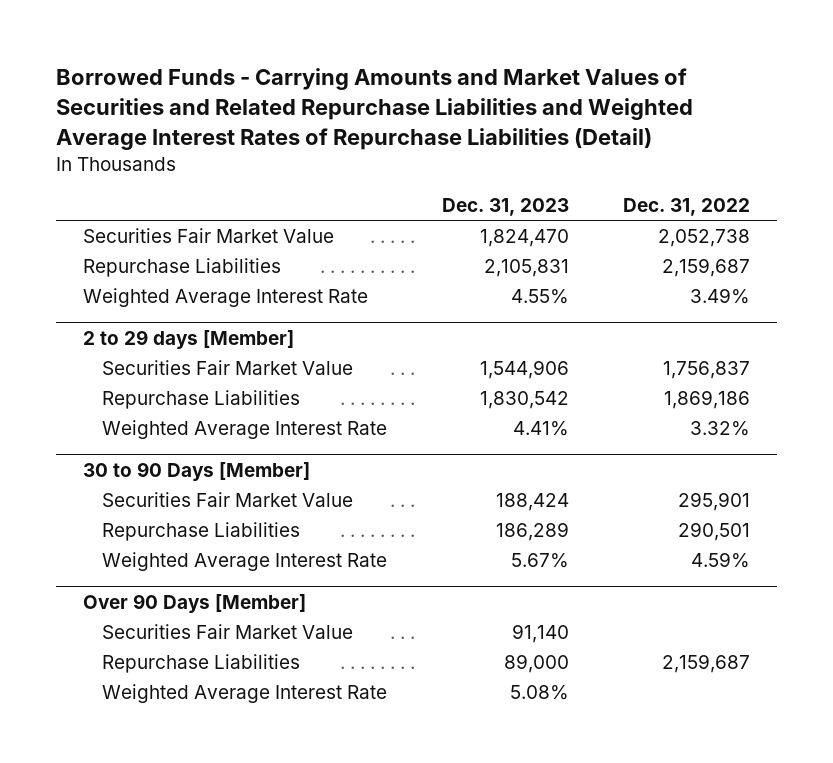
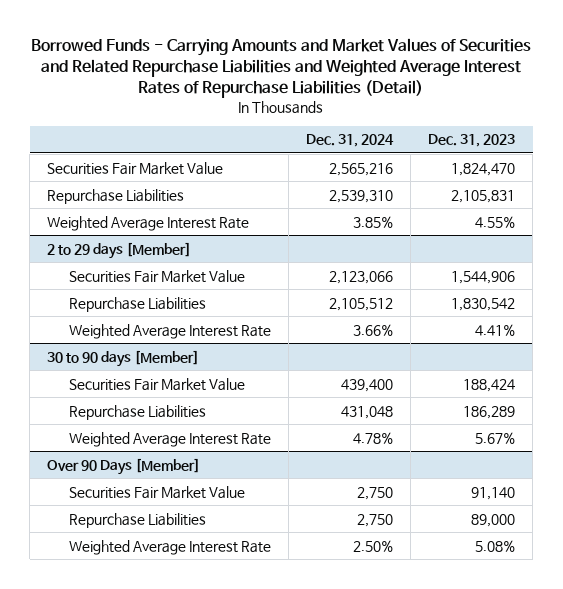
- | Dec. 31, 2023 | Dec. 31, 2022
+ | Dec. 31, 2024 | Dec. 31, 2023
- 30 to 90 Days [Member]
+ 30 to 90 days [Member]

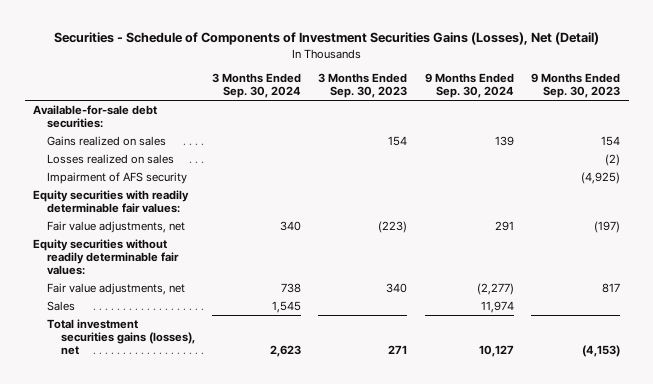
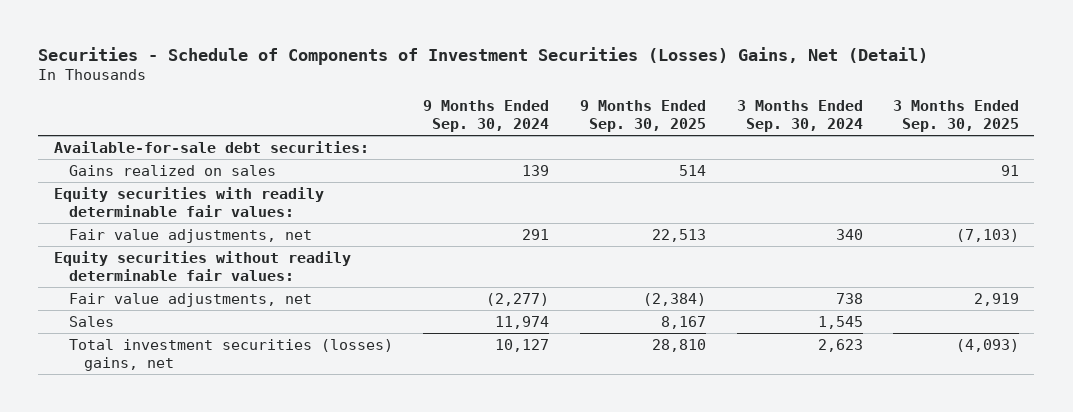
- Securities - Schedule of Components of Investment Securities Gains (Losses), Net (Detail)
+ Securities - Schedule of Components of Investment Securities (Losses) Gains, Net (Detail)
- | 3 Months Ended Sep. 30, 2024 | 3 Months Ended Sep. 30, 2023 | 9 Months Ended Sep. 30, 2024 | 9 Months Ended Sep. 30, 2023
+ | 9 Months Ended Sep. 30, 2024 | 9 Months Ended Sep. 30, 2025 | 3 Months Ended Sep. 30, 2024 | 3 Months Ended Sep. 30, 2025
- Losses realized on sales | | | | (2)
- Impairment of AFS security | | | | (4,925)
- Total investment securities gains (losses), net | 2,623 | 271 | 10,127 | (4,153)
+ Total investment securities (losses) gains, net | 10,127 | 28,810 | 2,623 | (4,093)

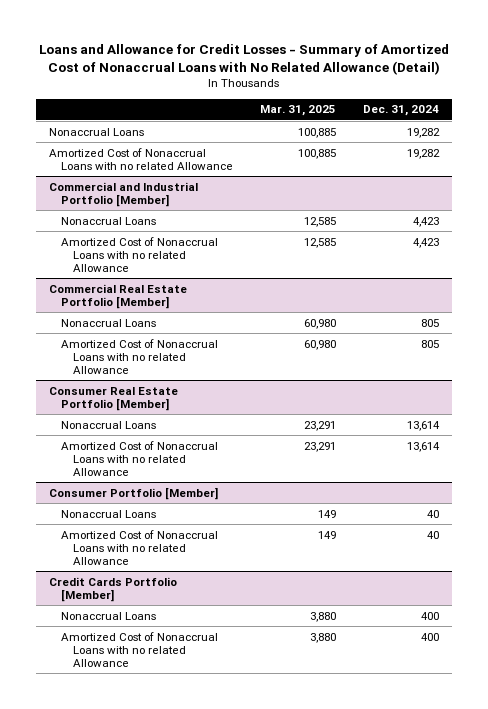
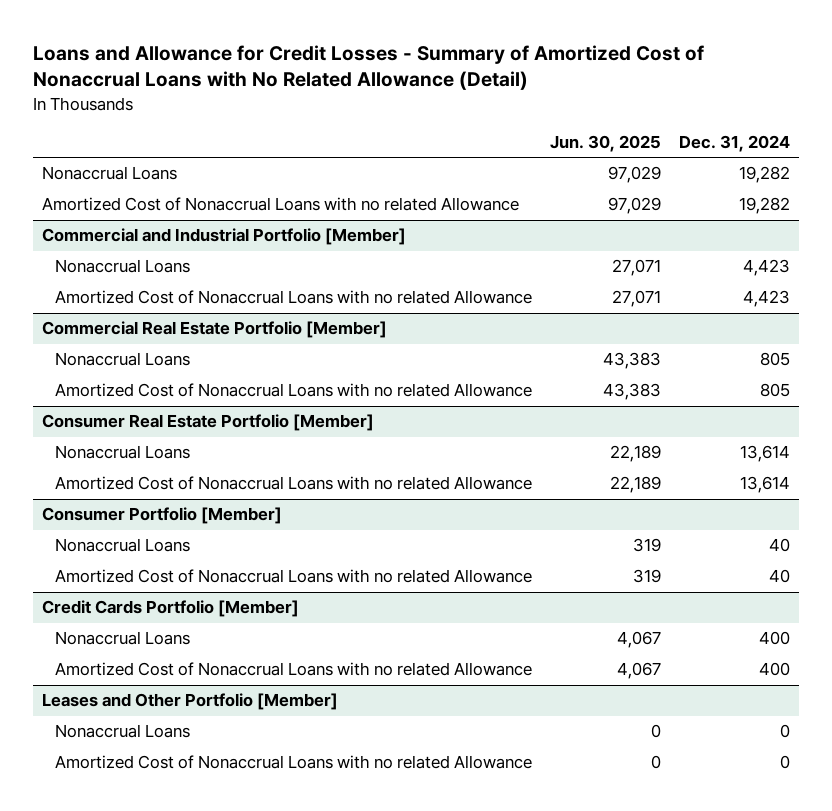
- | Mar. 31, 2025 | Dec. 31, 2024
+ | Jun. 30, 2025 | Dec. 31, 2024
+ Leases and Other Portfolio [Member]
+ Nonaccrual Loans | 0 | 0
+ Amortized Cost of Nonaccrual Loans with no related Allowance | 0 | 0

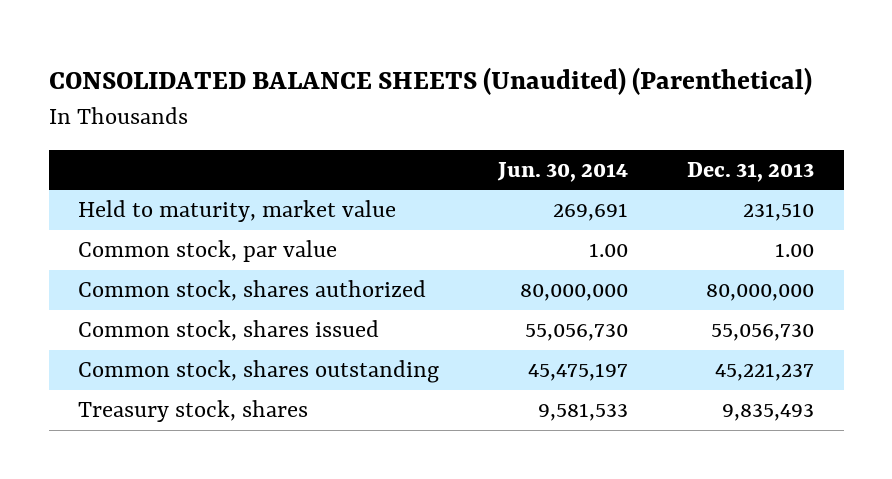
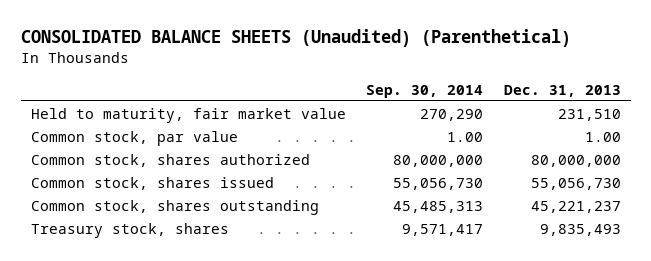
- | Jun. 30, 2014 | Dec. 31, 2013
+ | Sep. 30, 2014 | Dec. 31, 2013
- Held to maturity, market value | 269,691 | 231,510
+ Held to maturity, fair market value | 270,290 | 231,510

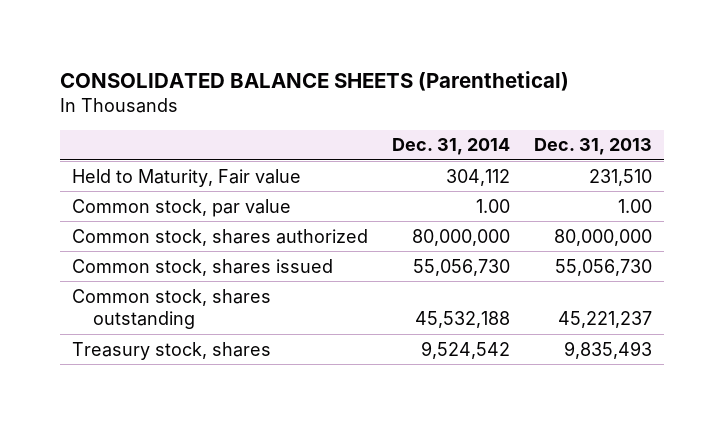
- CONSOLIDATED BALANCE SHEETS (Unaudited) (Parenthetical)
+ CONSOLIDATED BALANCE SHEETS (Parenthetical)
- | Sep. 30, 2014 | Dec. 31, 2013
+ | Dec. 31, 2014 | Dec. 31, 2013
- Held to maturity, fair market value | 270,290 | 231,510
+ Held to Maturity, Fair value | 304,112 | 231,510

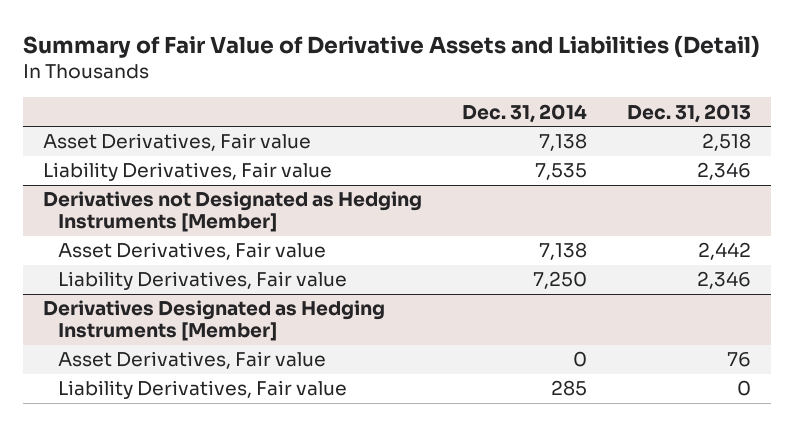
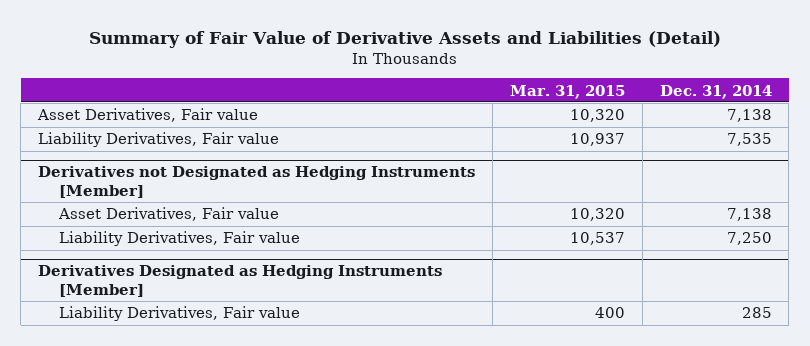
- | Dec. 31, 2014 | Dec. 31, 2013
+ | Mar. 31, 2015 | Dec. 31, 2014
@ Derivatives Designated as Hedging Instruments [Member]
- Asset Derivatives, Fair value | 0 | 76

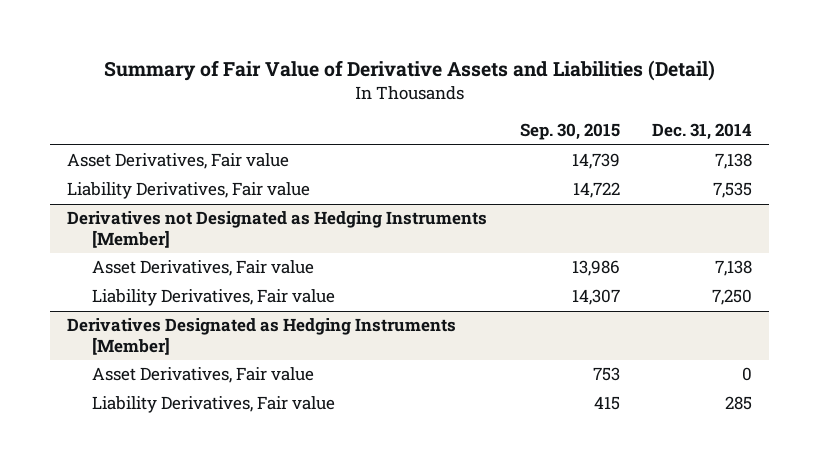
- | Mar. 31, 2015 | Dec. 31, 2014
+ | Sep. 30, 2015 | Dec. 31, 2014
@ Derivatives Designated as Hedging Instruments [Member]
+ Asset Derivatives, Fair value | 753 | 0

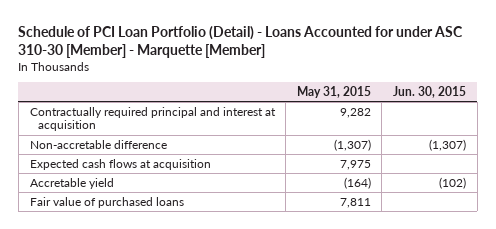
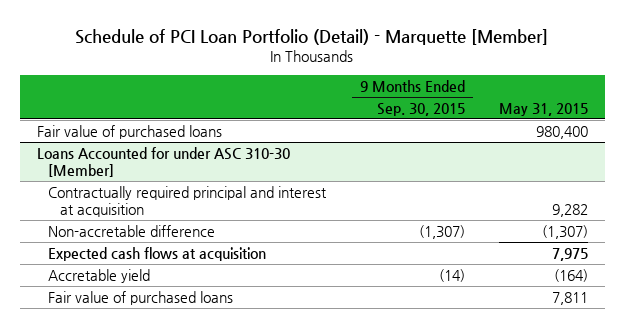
- Schedule of PCI Loan Portfolio (Detail) - Loans Accounted for under ASC 310-30 [Member] - Marquette [Member]
+ Schedule of PCI Loan Portfolio (Detail) - Marquette [Member]
- | May 31, 2015 | Jun. 30, 2015
+ | 9 Months Ended Sep. 30, 2015 | May 31, 2015
+ Fair value of purchased loans | | 980,400
+ Loans Accounted for under ASC 310-30 [Member]

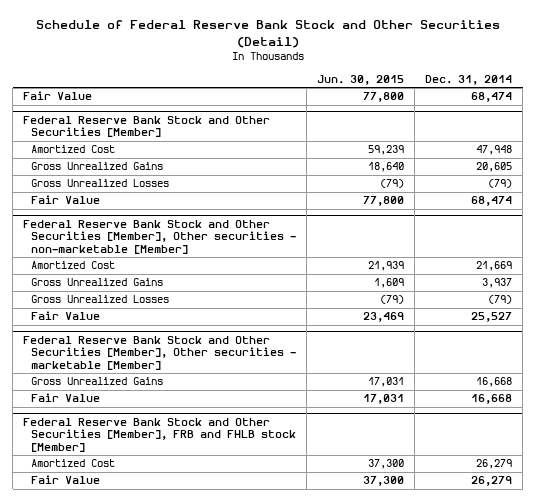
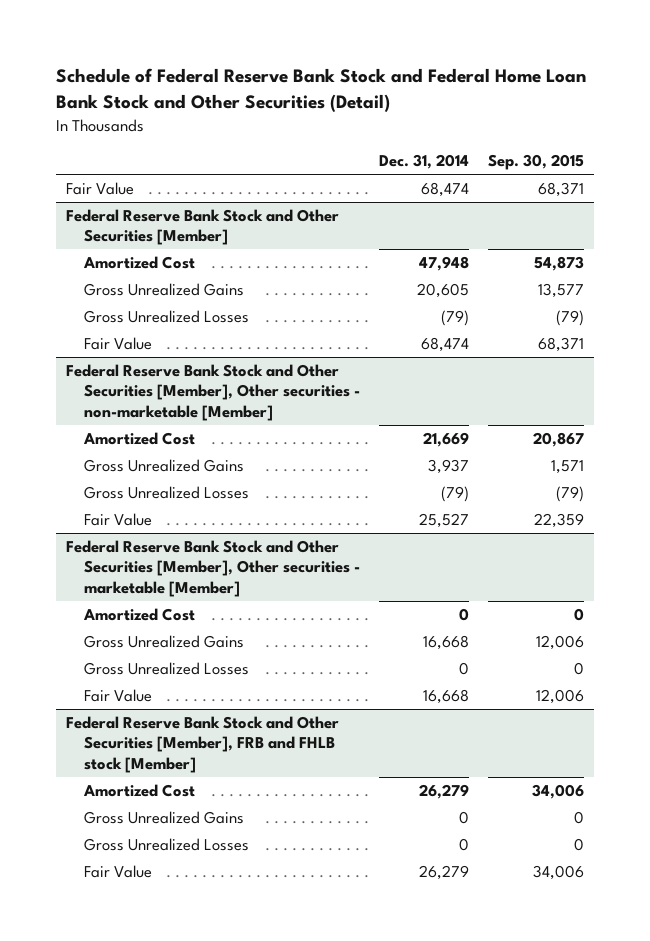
- Schedule of Federal Reserve Bank Stock and Other Securities (Detail)
+ Schedule of Federal Reserve Bank Stock and Federal Home Loan Bank Stock and Other Securities (Detail)
- | Jun. 30, 2015 | Dec. 31, 2014
+ | Dec. 31, 2014 | Sep. 30, 2015
@ Federal Reserve Bank Stock and Other Securities [Member], Other securities - marketable [Member]
+ Amortized Cost | 0 | 0
+ Gross Unrealized Losses | 0 | 0
@ Federal Reserve Bank Stock and Other Securities [Member], FRB and FHLB stock [Member]
+ Gross Unrealized Gains | 0 | 0
+ Gross Unrealized Losses | 0 | 0

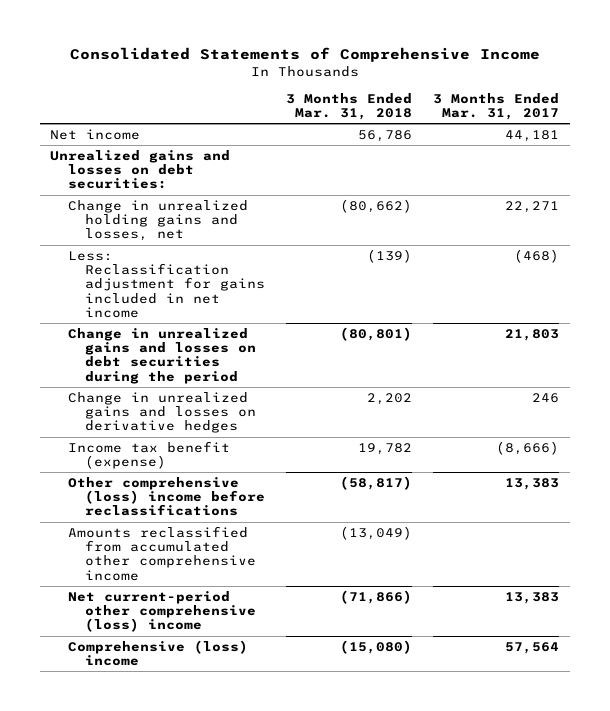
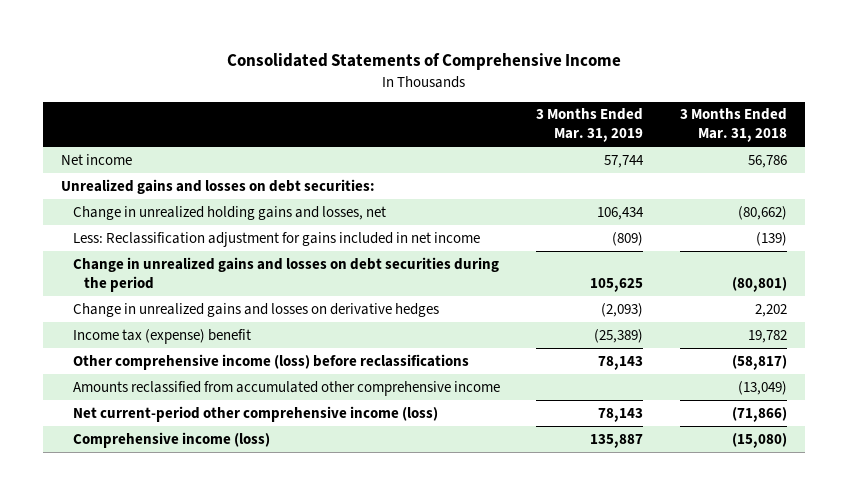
- | 3 Months Ended Mar. 31, 2018 | 3 Months Ended Mar. 31, 2017
+ | 3 Months Ended Mar. 31, 2019 | 3 Months Ended Mar. 31, 2018
- Income tax benefit (expense) | 19,782 | (8,666)
- Other comprehensive (loss) income before reclassifications | (58,817) | 13,383
+ Income tax (expense) benefit | (25,389) | 19,782
+ Other comprehensive income (loss) before reclassifications | 78,143 | (58,817)
- Net current-period other comprehensive (loss) income | (71,866) | 13,383
- Comprehensive (loss) income | (15,080) | 57,564
+ Net current-period other comprehensive income (loss) | 78,143 | (71,866)
+ Comprehensive income (loss) | 135,887 | (15,080)

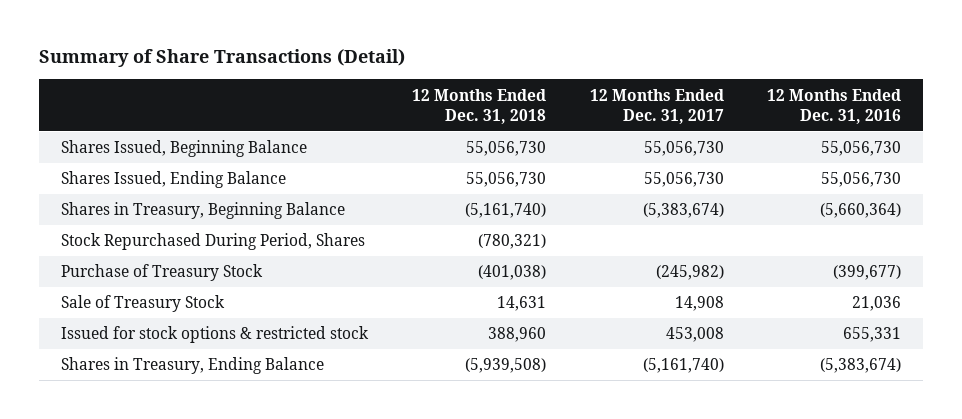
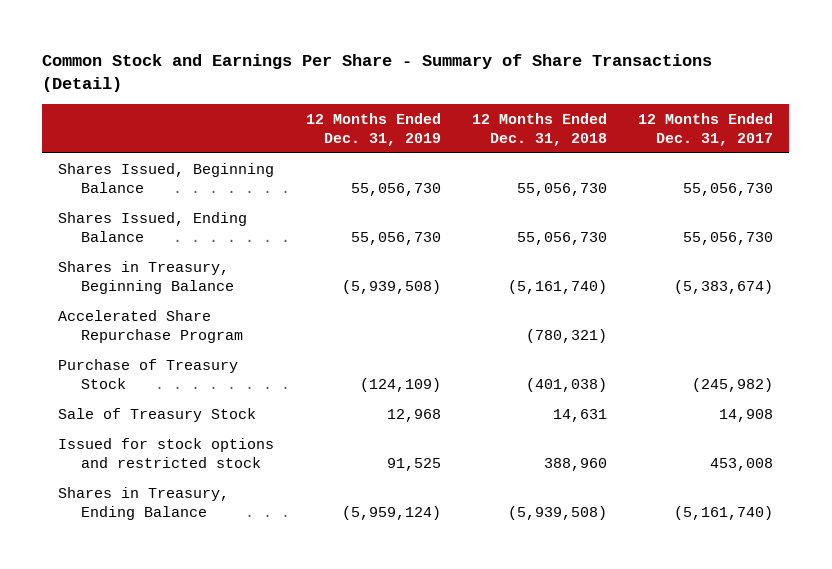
- Summary of Share Transactions (Detail)
+ Common Stock and Earnings Per Share - Summary of Share Transactions (Detail)
- | 12 Months Ended Dec. 31, 2018 | 12 Months Ended Dec. 31, 2017 | 12 Months Ended Dec. 31, 2016
+ | 12 Months Ended Dec. 31, 2019 | 12 Months Ended Dec. 31, 2018 | 12 Months Ended Dec. 31, 2017
- Stock Repurchased During Period, Shares | (780,321) | |
+ Accelerated Share Repurchase Program | | (780,321) |
- Issued for stock options & restricted stock | 388,960 | 453,008 | 655,331
+ Issued for stock options and restricted stock | 91,525 | 388,960 | 453,008

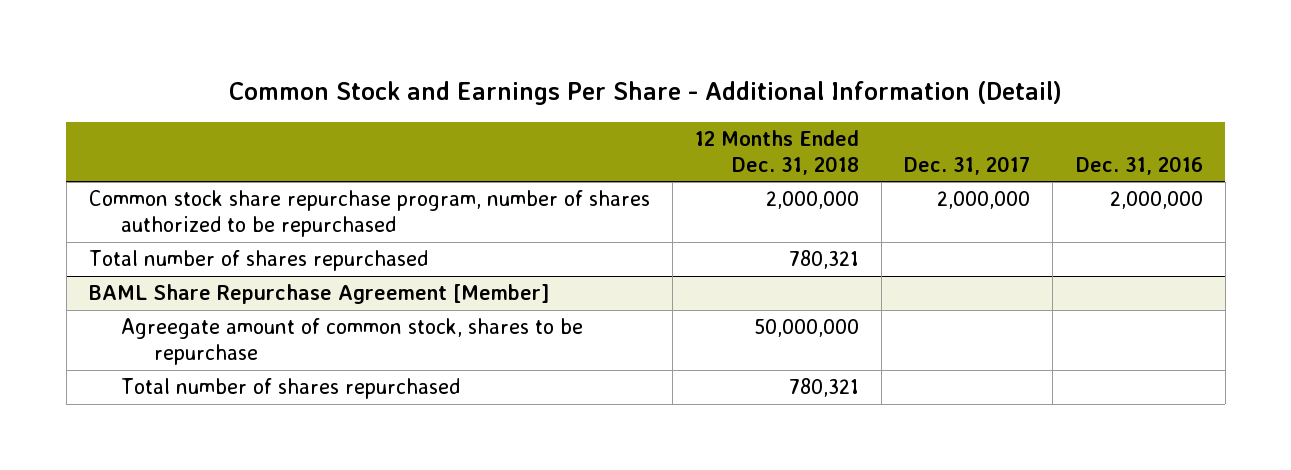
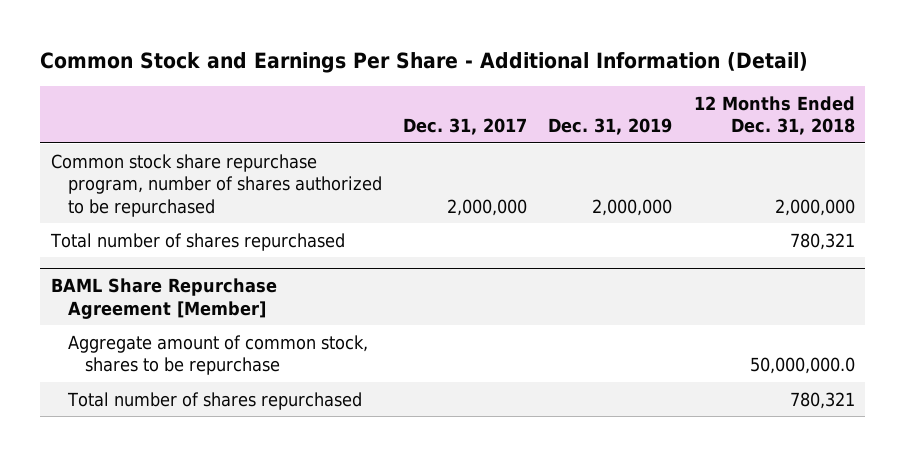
- | 12 Months Ended Dec. 31, 2018 | Dec. 31, 2017 | Dec. 31, 2016
+ | Dec. 31, 2017 | Dec. 31, 2019 | 12 Months Ended Dec. 31, 2018
@ BAML Share Repurchase Agreement [Member]
- Agreegate amount of common stock, shares to be repurchase | 50,000,000 | |
+ Aggregate amount of common stock, shares to be repurchase | | | 50,000,000.0

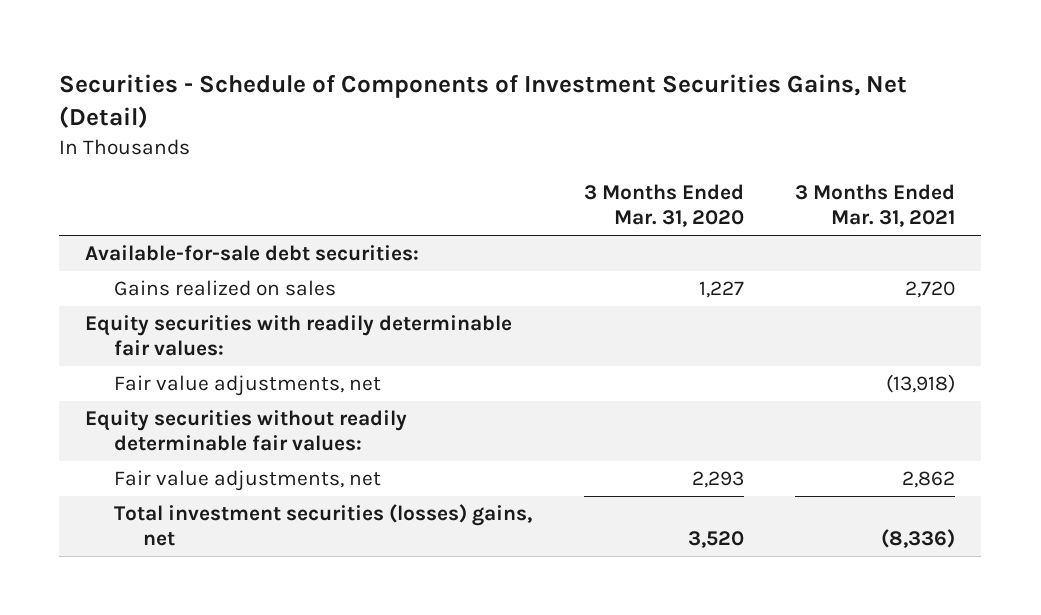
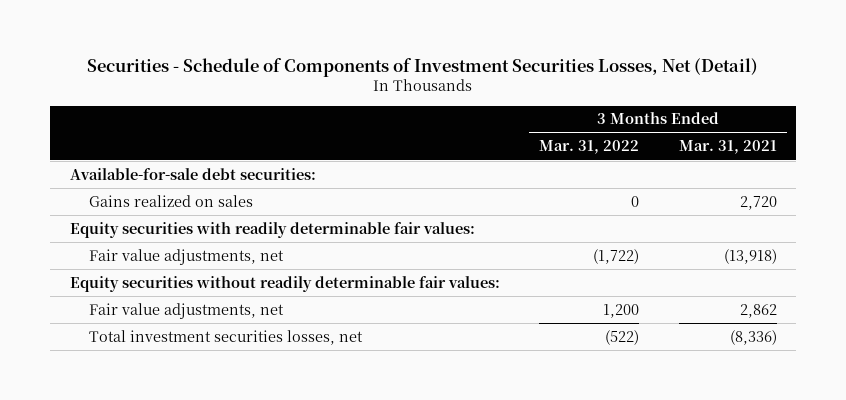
- Securities - Schedule of Components of Investment Securities Gains, Net (Detail)
+ Securities - Schedule of Components of Investment Securities Losses, Net (Detail)
- | 3 Months Ended Mar. 31, 2020 | 3 Months Ended Mar. 31, 2021
+ | 3 Months Ended Mar. 31, 2022 | 3 Months Ended Mar. 31, 2021
- Total investment securities (losses) gains, net | 3,520 | (8,336)
+ Total investment securities losses, net | (522) | (8,336)

